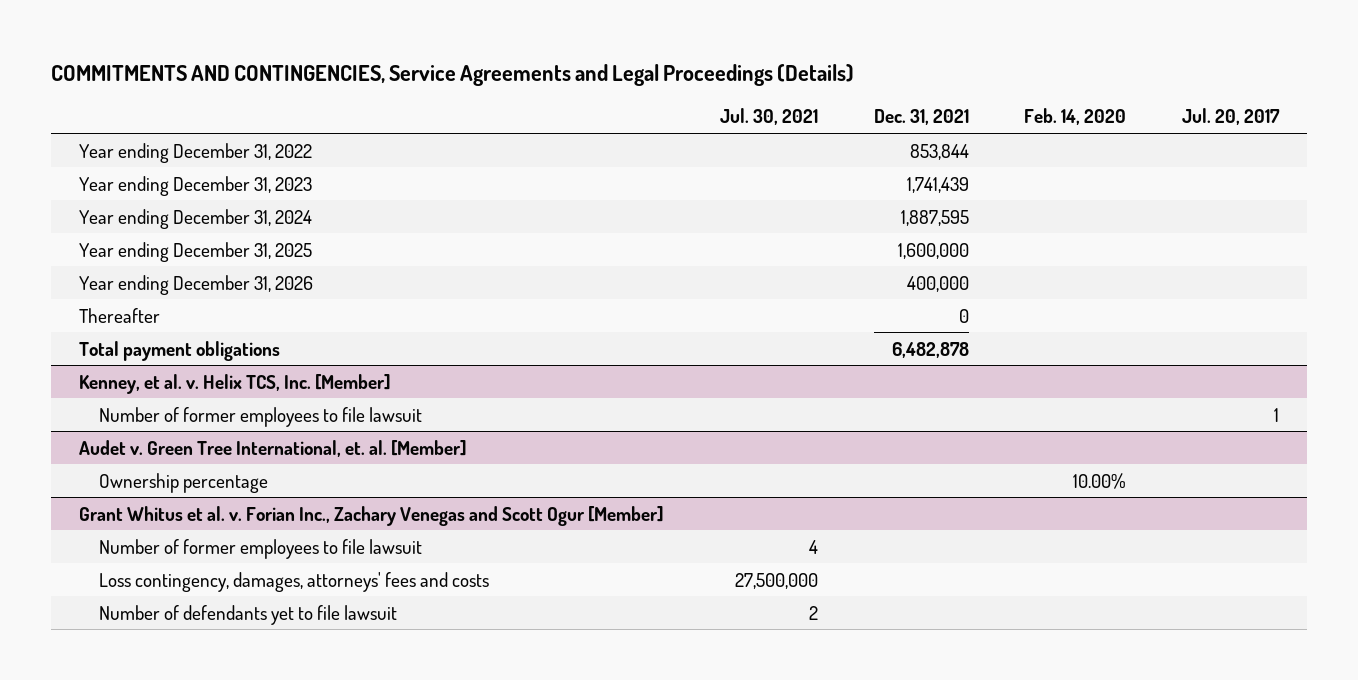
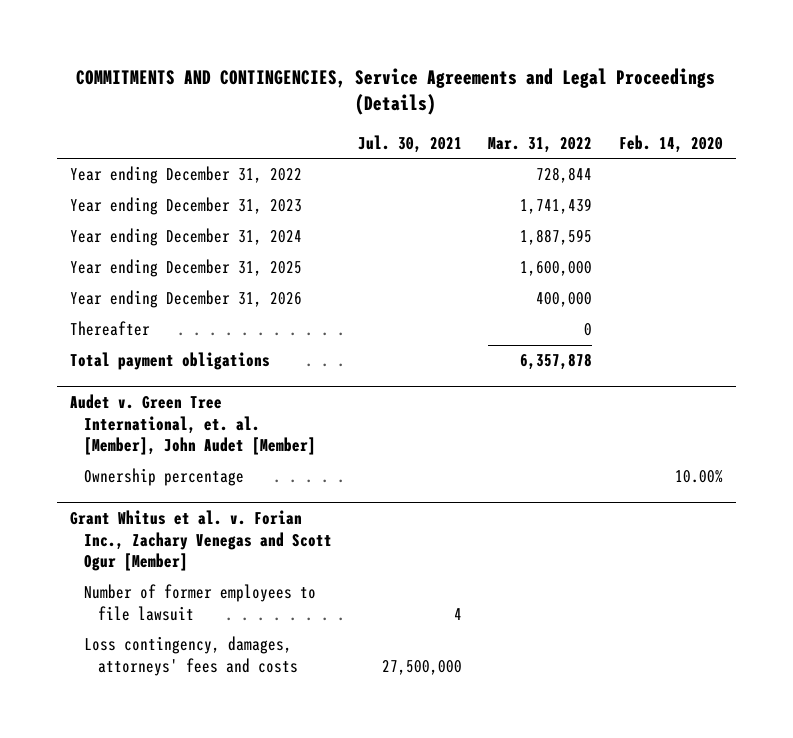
- | Jul. 30, 2021 | Dec. 31, 2021 | Feb. 14, 2020 | Jul. 20, 2017
+ | Jul. 30, 2021 | Mar. 31, 2022 | Feb. 14, 2020
- Kenney, et al. v. Helix TCS, Inc. [Member]
- Number of former employees to file lawsuit | | | | 1
- Audet v. Green Tree International, et. al. [Member]
+ Audet v. Green Tree International, et. al. [Member], John Audet [Member]
@ Grant Whitus et al. v. Forian Inc., Zachary Venegas and Scott Ogur [Member]
- Number of defendants yet to file lawsuit | 2 | | |

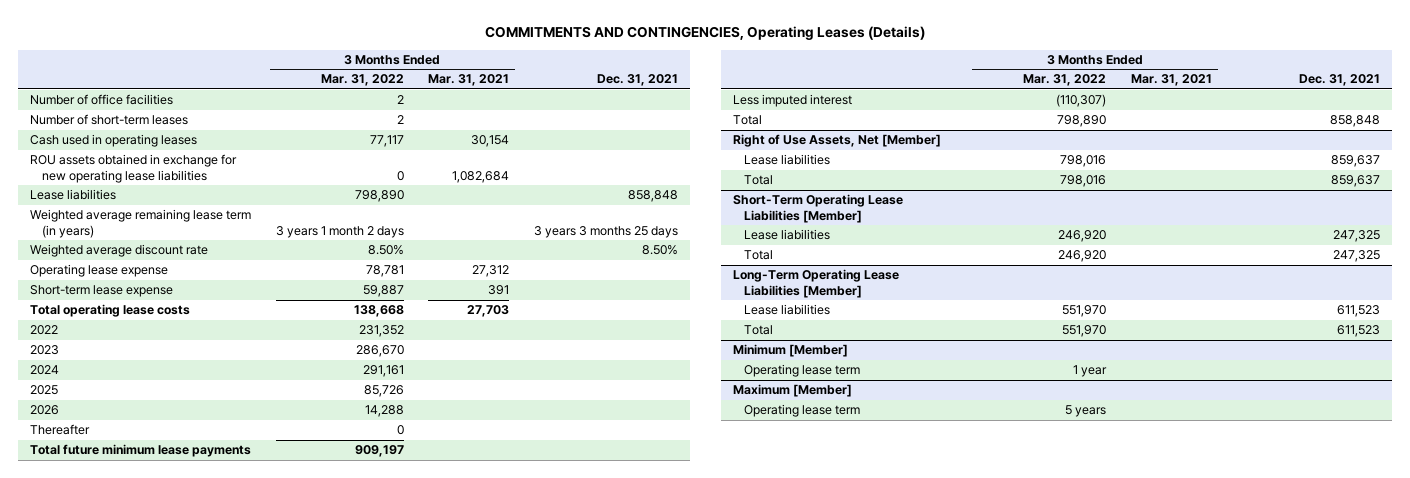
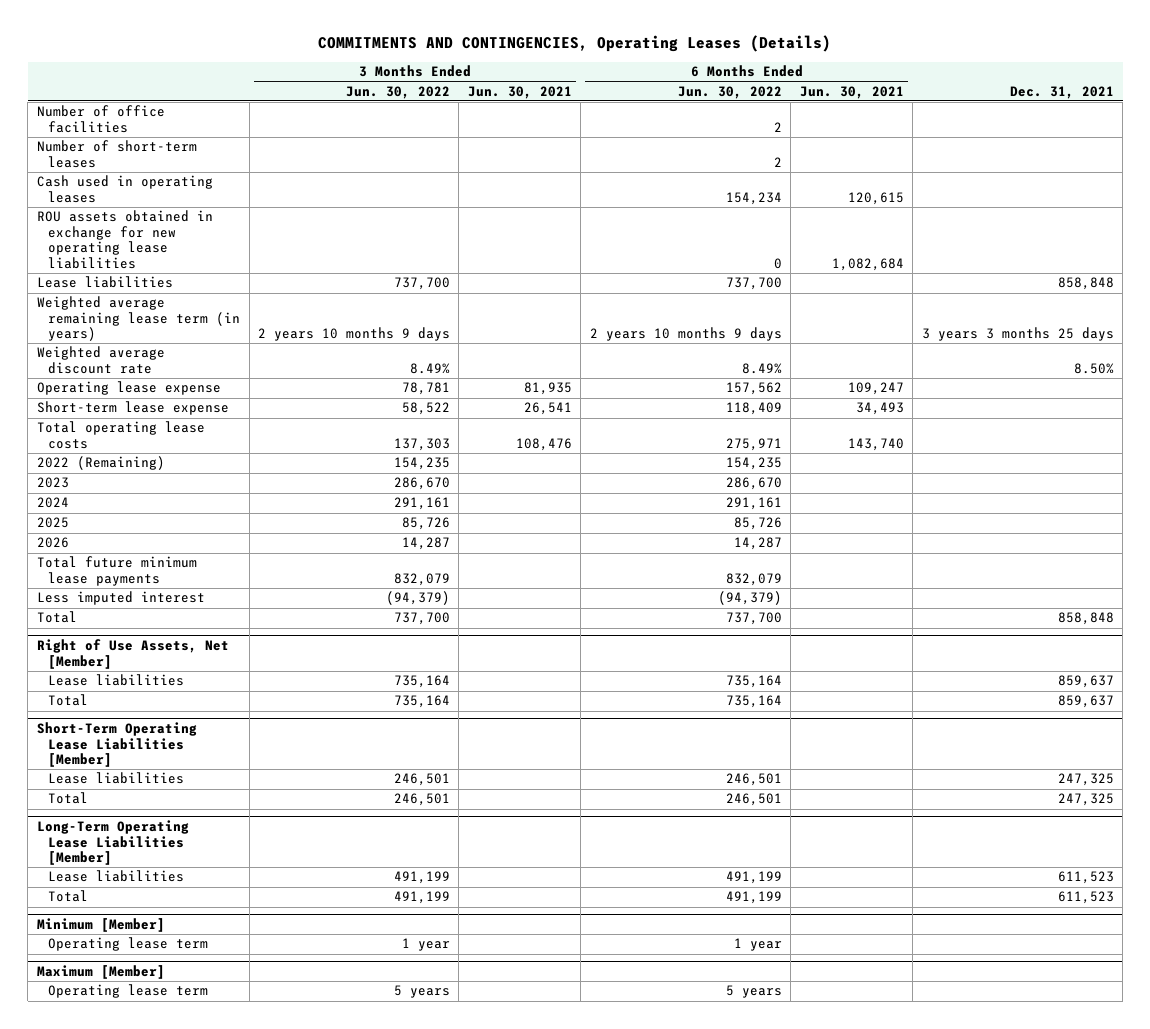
- | 3 Months Ended Mar. 31, 2022 | 3 Months Ended Mar. 31, 2021 | Dec. 31, 2021
+ | 3 Months Ended Jun. 30, 2022 | 3 Months Ended Jun. 30, 2021 | 6 Months Ended Jun. 30, 2022 | 6 Months Ended Jun. 30, 2021 | Dec. 31, 2021
- 2022 | 231,352 | |
+ 2022 (Remaining) | 154,235 | | 154,235 | |
- Thereafter | 0 | |

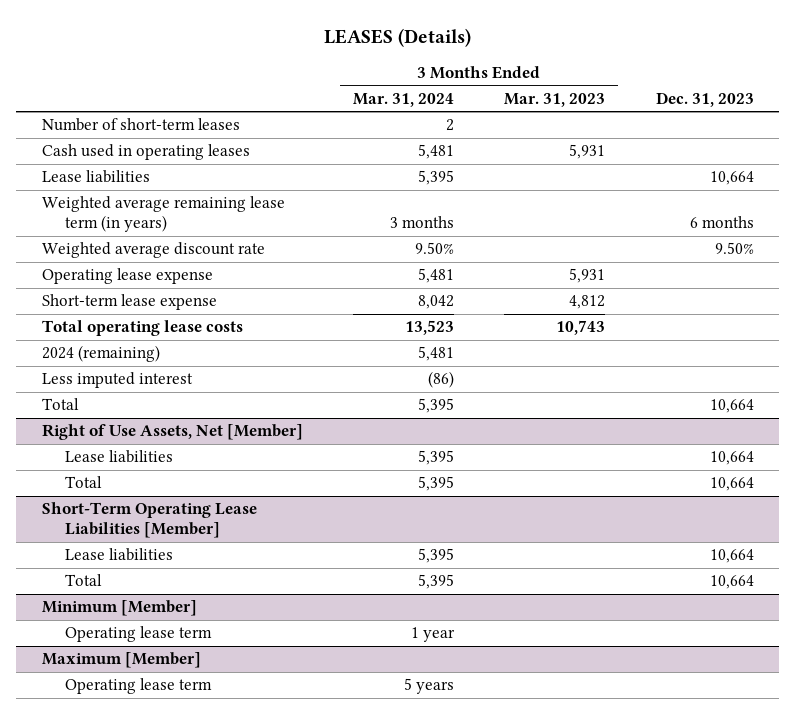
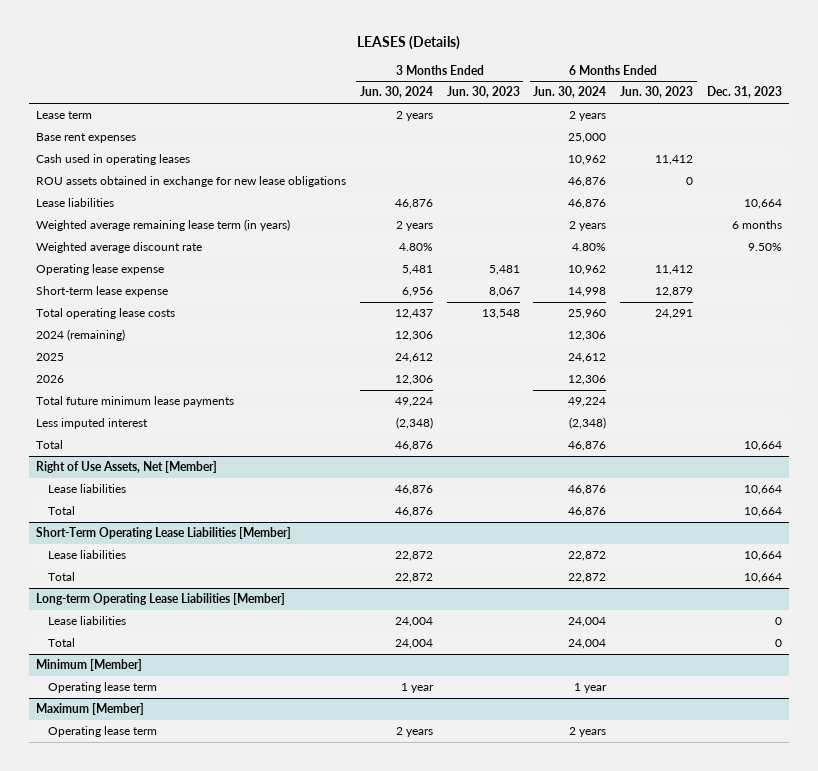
- | 3 Months Ended Mar. 31, 2024 | 3 Months Ended Mar. 31, 2023 | Dec. 31, 2023
+ | 3 Months Ended Jun. 30, 2024 | 3 Months Ended Jun. 30, 2023 | 6 Months Ended Jun. 30, 2024 | 6 Months Ended Jun. 30, 2023 | Dec. 31, 2023
- Number of short-term leases | 2 | |
+ Lease term | 2 years | | 2 years | |
+ Base rent expenses | | | 25,000 | |
+ ROU assets obtained in exchange for new lease obligations | | | 46,876 | 0 |
+ 2025 | 24,612 | | 24,612 | |
+ 2026 | 12,306 | | 12,306 | |
+ Total future minimum lease payments | 49,224 | | 49,224 | |
+ Long-term Operating Lease Liabilities [Member]
+ Lease liabilities | 24,004 | | 24,004 | | 0
+ Total | 24,004 | | 24,004 | | 0

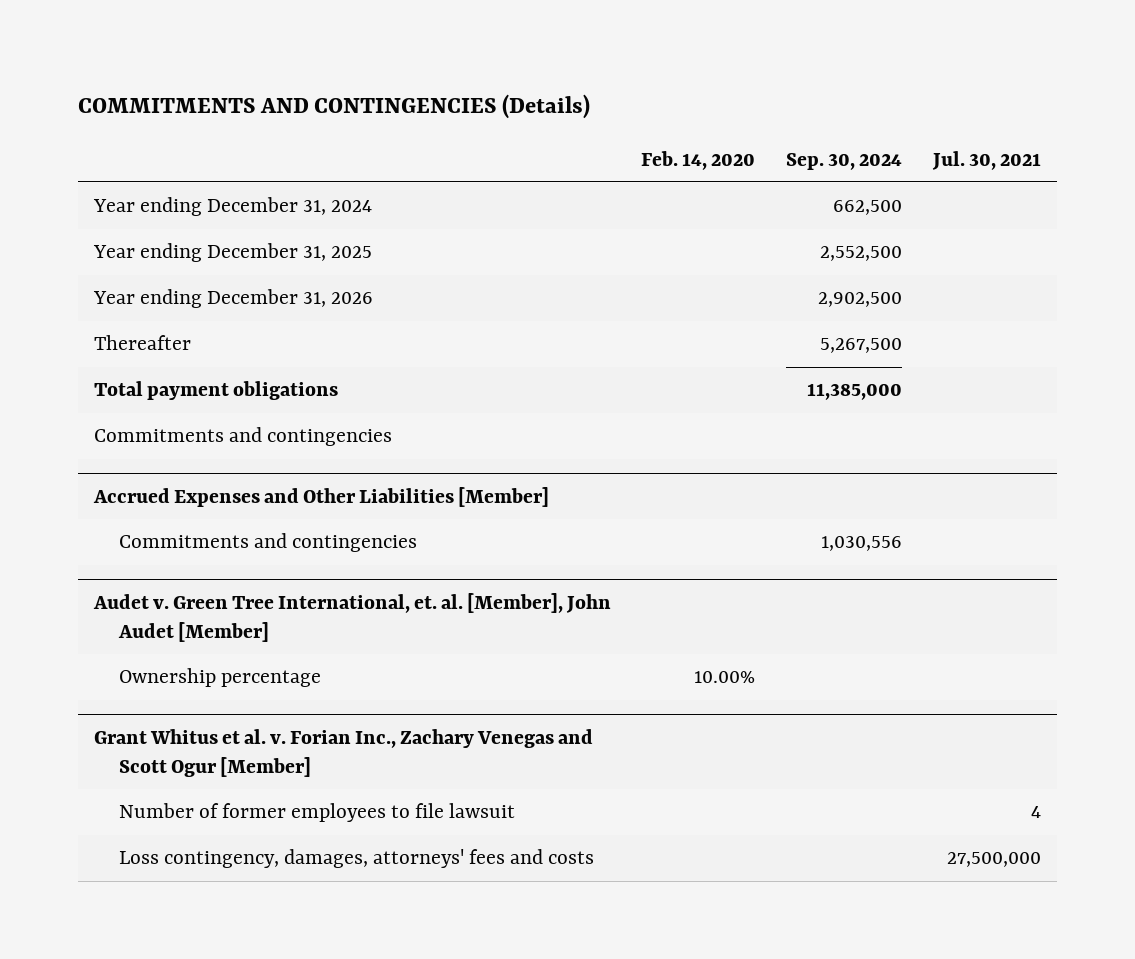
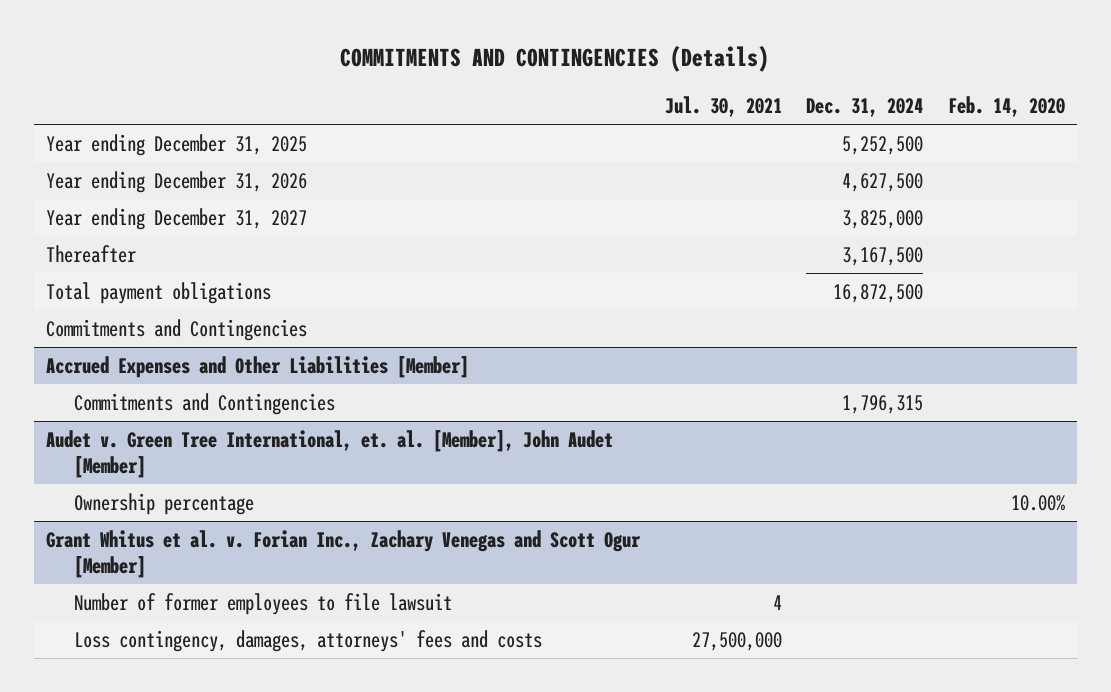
- | Feb. 14, 2020 | Sep. 30, 2024 | Jul. 30, 2021
+ | Jul. 30, 2021 | Dec. 31, 2024 | Feb. 14, 2020
- Year ending December 31, 2024 | | 662,500 |
+ Year ending December 31, 2027 | | 3,825,000 |
- Commitments and contingencies
+ Commitments and Contingencies
@ Accrued Expenses and Other Liabilities [Member]
- Commitments and contingencies | | 1,030,556 |
+ Commitments and Contingencies | | 1,796,315 |

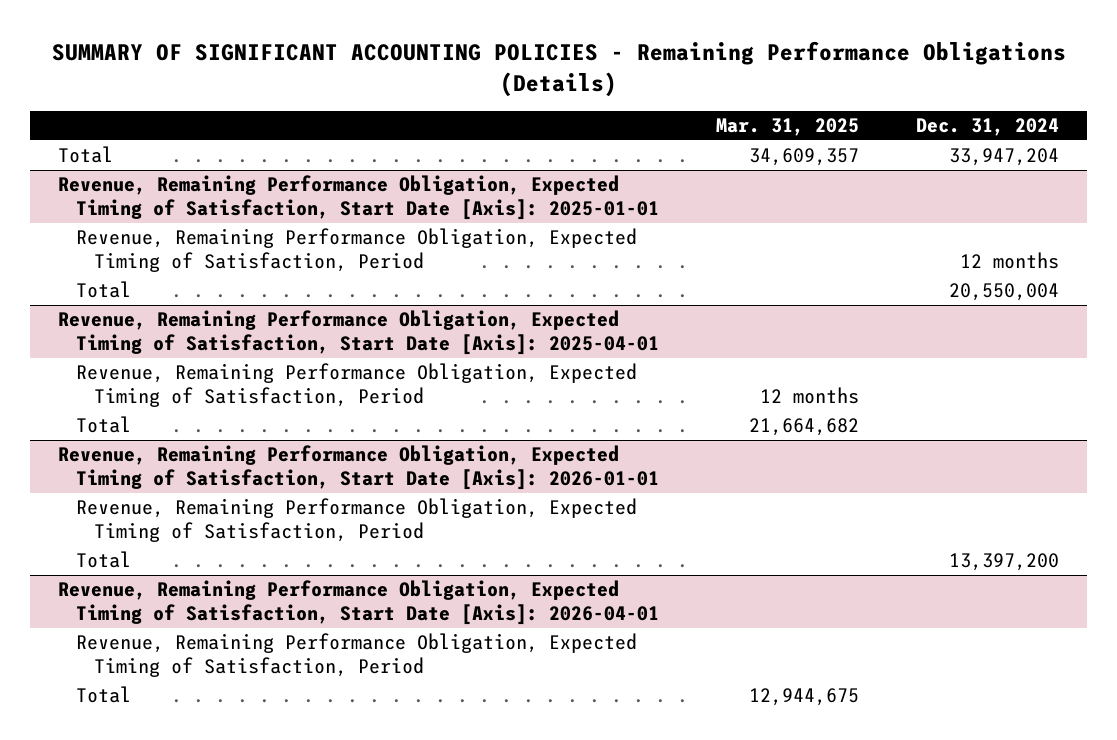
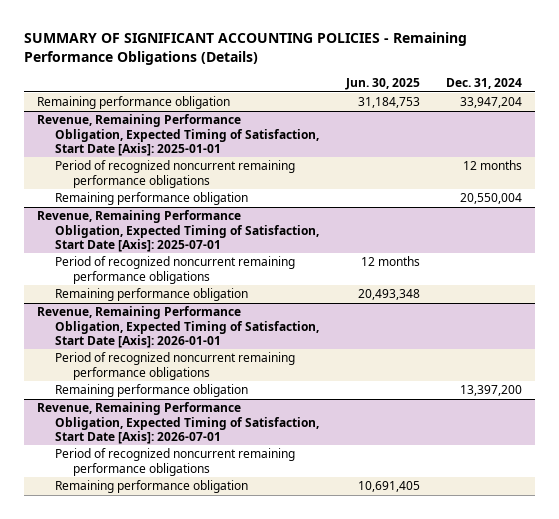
- | Mar. 31, 2025 | Dec. 31, 2024
+ | Jun. 30, 2025 | Dec. 31, 2024
- Total | 34,609,357 | 33,947,204
+ Remaining performance obligation | 31,184,753 | 33,947,204
@ Revenue, Remaining Performance Obligation, Expected Timing of Satisfaction, Start Date [Axis]: 2025-01-01
- Revenue, Remaining Performance Obligation, Expected Timing of Satisfaction, Period | | 12 months
- Total | | 20,550,004
- Revenue, Remaining Performance Obligation, Expected Timing of Satisfaction, Start Date [Axis]: 2025-04-01
- Revenue, Remaining Performance Obligation, Expected Timing of Satisfaction, Period | 12 months |
- Total | 21,664,682 |
@ Revenue, Remaining Performance Obligation, Expected Timing of Satisfaction, Start Date [Axis]: 2025-01-01
+ Period of recognized noncurrent remaining performance obligations | | 12 months
+ Remaining performance obligation | | 20,550,004
+ Revenue, Remaining Performance Obligation, Expected Timing of Satisfaction, Start Date [Axis]: 2025-07-01
+ Period of recognized noncurrent remaining performance obligations | 12 months |
+ Remaining performance obligation | 20,493,348 |
@ Revenue, Remaining Performance Obligation, Expected Timing of Satisfaction, Start Date [Axis]: 2026-01-01
- Revenue, Remaining Performance Obligation, Expected Timing of Satisfaction, Period
- Total | | 13,397,200
- Revenue, Remaining Performance Obligation, Expected Timing of Satisfaction, Start Date [Axis]: 2026-04-01
- Revenue, Remaining Performance Obligation, Expected Timing of Satisfaction, Period
- Total | 12,944,675 |
@ Revenue, Remaining Performance Obligation, Expected Timing of Satisfaction, Start Date [Axis]: 2026-01-01
+ Period of recognized noncurrent remaining performance obligations
+ Remaining performance obligation | | 13,397,200
+ Revenue, Remaining Performance Obligation, Expected Timing of Satisfaction, Start Date [Axis]: 2026-07-01
+ Period of recognized noncurrent remaining performance obligations
+ Remaining performance obligation | 10,691,405 |

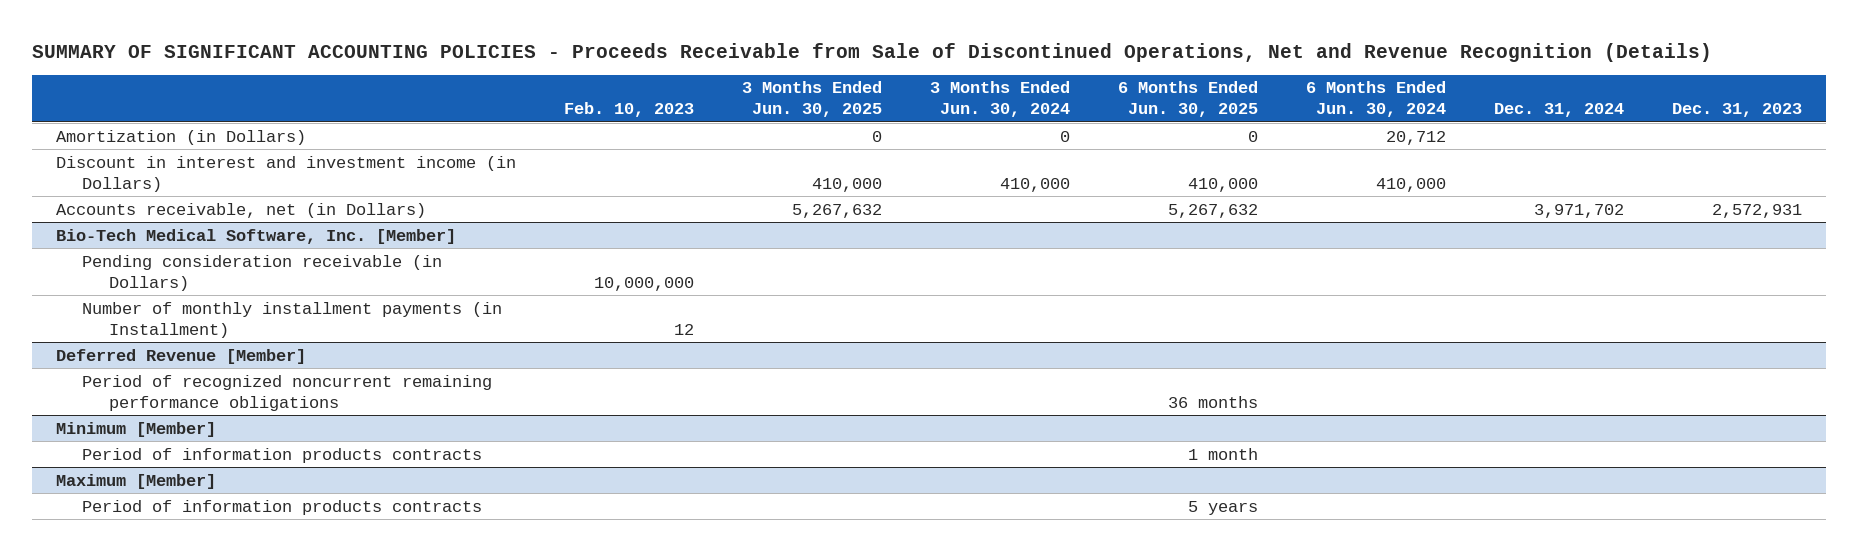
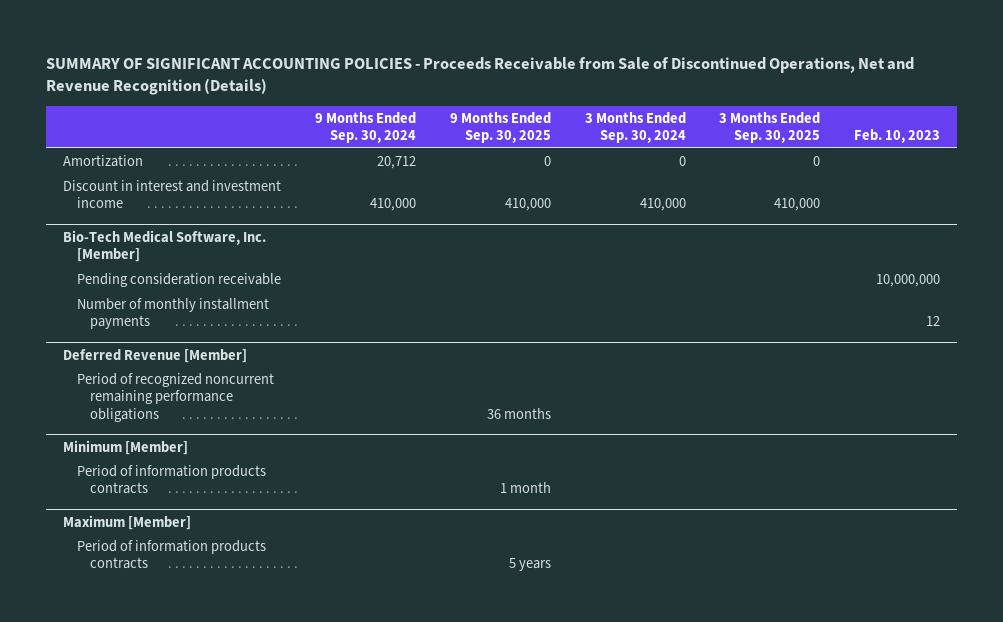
- | Feb. 10, 2023 | 3 Months Ended Jun. 30, 2025 | 3 Months Ended Jun. 30, 2024 | 6 Months Ended Jun. 30, 2025 | 6 Months Ended Jun. 30, 2024 | Dec. 31, 2024 | Dec. 31, 2023
+ | 9 Months Ended Sep. 30, 2024 | 9 Months Ended Sep. 30, 2025 | 3 Months Ended Sep. 30, 2024 | 3 Months Ended Sep. 30, 2025 | Feb. 10, 2023
- Amortization (in Dollars) | | 0 | 0 | 0 | 20,712 | |
- Discount in interest and investment income (in Dollars) | | 410,000 | 410,000 | 410,000 | 410,000 | |
- Accounts receivable, net (in Dollars) | | 5,267,632 | | 5,267,632 | | 3,971,702 | 2,572,931
+ Amortization | 20,712 | 0 | 0 | 0 |
+ Discount in interest and investment income | 410,000 | 410,000 | 410,000 | 410,000 |
@ Bio-Tech Medical Software, Inc. [Member]
- Pending consideration receivable (in Dollars) | 10,000,000 | | | | | |
- Number of monthly installment payments (in Installment) | 12 | | | | | |
+ Pending consideration receivable | | | | | 10,000,000
+ Number of monthly installment payments | | | | | 12

